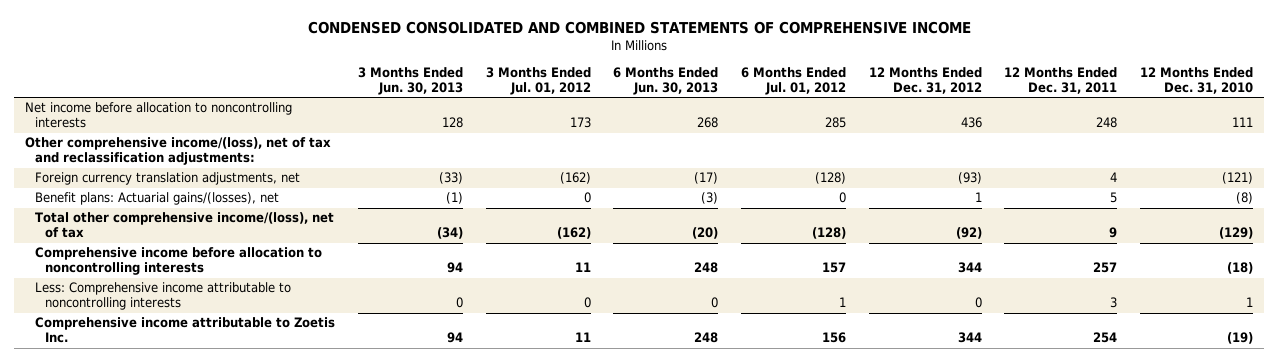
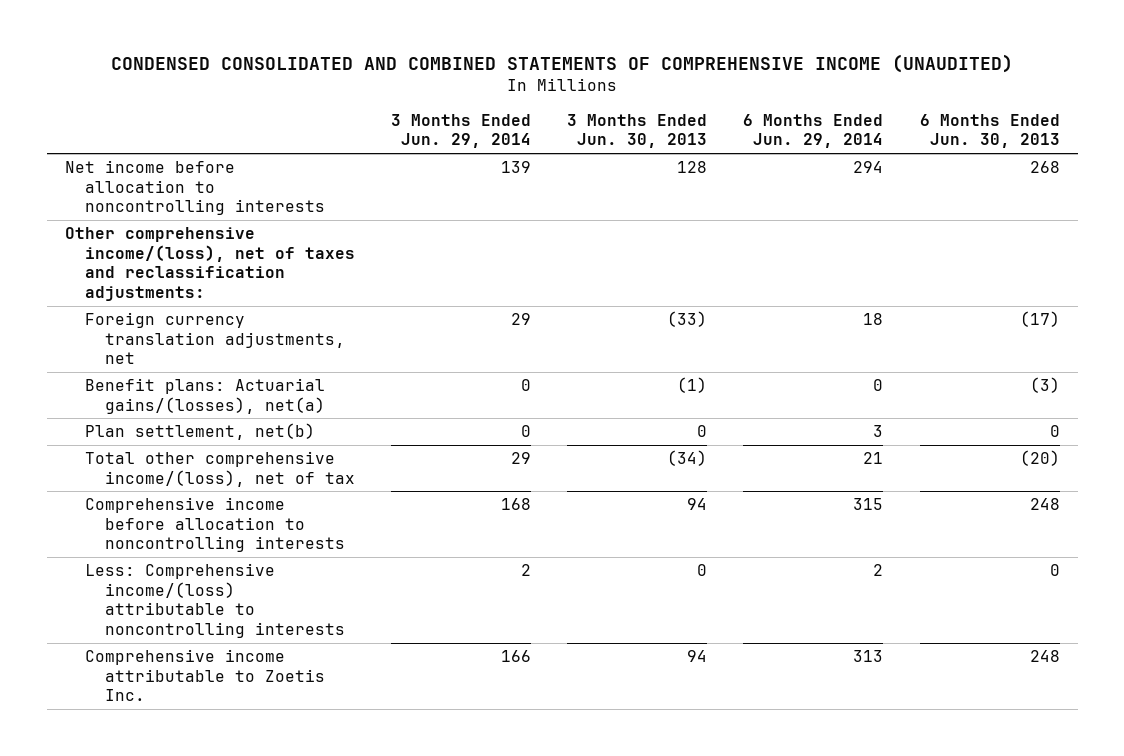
- CONDENSED CONSOLIDATED AND COMBINED STATEMENTS OF COMPREHENSIVE INCOME
+ CONDENSED CONSOLIDATED AND COMBINED STATEMENTS OF COMPREHENSIVE INCOME (UNAUDITED)
- | 3 Months Ended Jun. 30, 2013 | 3 Months Ended Jul. 01, 2012 | 6 Months Ended Jun. 30, 2013 | 6 Months Ended Jul. 01, 2012 | 12 Months Ended Dec. 31, 2012 | 12 Months Ended Dec. 31, 2011 | 12 Months Ended Dec. 31, 2010
+ | 3 Months Ended Jun. 29, 2014 | 3 Months Ended Jun. 30, 2013 | 6 Months Ended Jun. 29, 2014 | 6 Months Ended Jun. 30, 2013
- Other comprehensive income/(loss), net of tax and reclassification adjustments:
+ Other comprehensive income/(loss), net of taxes and reclassification adjustments:
- Benefit plans: Actuarial gains/(losses), net | (1) | 0 | (3) | 0 | 1 | 5 | (8)
+ Benefit plans: Actuarial gains/(losses), net(a) | 0 | (1) | 0 | (3)
+ Plan settlement, net(b) | 0 | 0 | 3 | 0
- Less: Comprehensive income attributable to noncontrolling interests | 0 | 0 | 0 | 1 | 0 | 3 | 1
+ Less: Comprehensive income/(loss) attributable to noncontrolling interests | 2 | 0 | 2 | 0

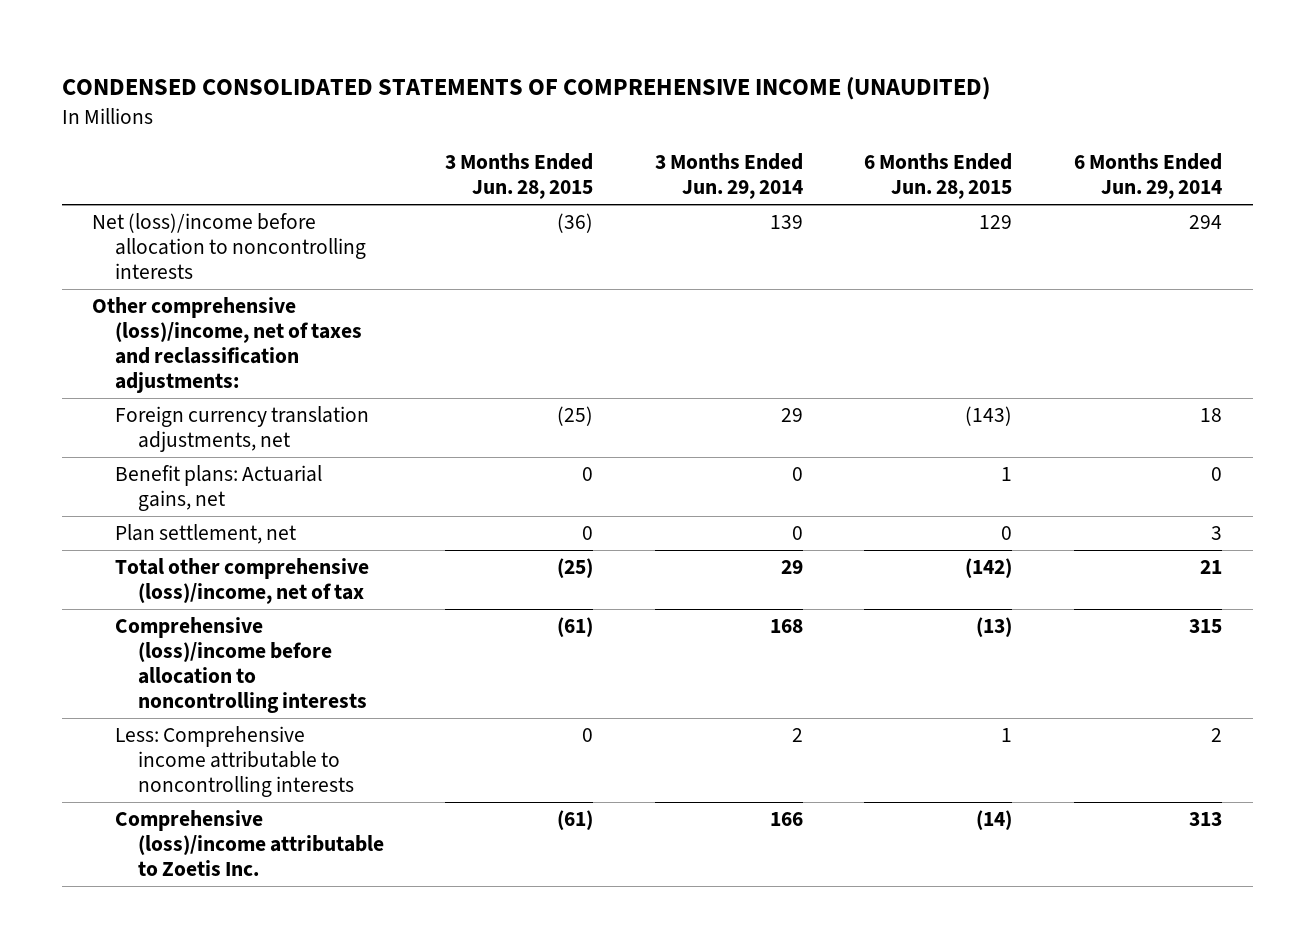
- CONDENSED CONSOLIDATED AND COMBINED STATEMENTS OF COMPREHENSIVE INCOME (UNAUDITED)
+ CONDENSED CONSOLIDATED STATEMENTS OF COMPREHENSIVE INCOME (UNAUDITED)
- | 3 Months Ended Jun. 29, 2014 | 3 Months Ended Jun. 30, 2013 | 6 Months Ended Jun. 29, 2014 | 6 Months Ended Jun. 30, 2013
+ | 3 Months Ended Jun. 28, 2015 | 3 Months Ended Jun. 29, 2014 | 6 Months Ended Jun. 28, 2015 | 6 Months Ended Jun. 29, 2014
- Net income before allocation to noncontrolling interests | 139 | 128 | 294 | 268
- Other comprehensive income/(loss), net of taxes and reclassification adjustments:
+ Net (loss)/income before allocation to noncontrolling interests | (36) | 139 | 129 | 294
+ Other comprehensive (loss)/income, net of taxes and reclassification adjustments:
- Benefit plans: Actuarial gains/(losses), net(a) | 0 | (1) | 0 | (3)
- Plan settlement, net(b) | 0 | 0 | 3 | 0
- Total other comprehensive income/(loss), net of tax | 29 | (34) | 21 | (20)
- Comprehensive income before allocation to noncontrolling interests | 168 | 94 | 315 | 248
- Less: Comprehensive income/(loss) attributable to noncontrolling interests | 2 | 0 | 2 | 0
- Comprehensive income attributable to Zoetis Inc. | 166 | 94 | 313 | 248
+ Benefit plans: Actuarial gains, net | 0 | 0 | 1 | 0
+ Plan settlement, net | 0 | 0 | 0 | 3
+ Total other comprehensive (loss)/income, net of tax | (25) | 29 | (142) | 21
+ Comprehensive (loss)/income before allocation to noncontrolling interests | (61) | 168 | (13) | 315
+ Less: Comprehensive income attributable to noncontrolling interests | 0 | 2 | 1 | 2
+ Comprehensive (loss)/income attributable to Zoetis Inc. | (61) | 166 | (14) | 313

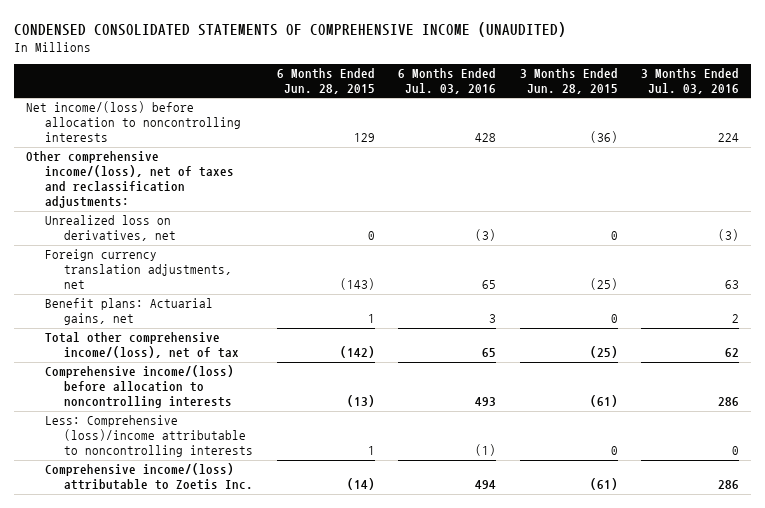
- | 3 Months Ended Jun. 28, 2015 | 3 Months Ended Jun. 29, 2014 | 6 Months Ended Jun. 28, 2015 | 6 Months Ended Jun. 29, 2014
+ | 6 Months Ended Jun. 28, 2015 | 6 Months Ended Jul. 03, 2016 | 3 Months Ended Jun. 28, 2015 | 3 Months Ended Jul. 03, 2016
- Net (loss)/income before allocation to noncontrolling interests | (36) | 139 | 129 | 294
- Other comprehensive (loss)/income, net of taxes and reclassification adjustments:
+ Net income/(loss) before allocation to noncontrolling interests | 129 | 428 | (36) | 224
+ Other comprehensive income/(loss), net of taxes and reclassification adjustments:
+ Unrealized loss on derivatives, net | 0 | (3) | 0 | (3)
- Plan settlement, net | 0 | 0 | 0 | 3
- Total other comprehensive (loss)/income, net of tax | (25) | 29 | (142) | 21
- Comprehensive (loss)/income before allocation to noncontrolling interests | (61) | 168 | (13) | 315
- Less: Comprehensive income attributable to noncontrolling interests | 0 | 2 | 1 | 2
- Comprehensive (loss)/income attributable to Zoetis Inc. | (61) | 166 | (14) | 313
+ Total other comprehensive income/(loss), net of tax | (142) | 65 | (25) | 62
+ Comprehensive income/(loss) before allocation to noncontrolling interests | (13) | 493 | (61) | 286
+ Less: Comprehensive (loss)/income attributable to noncontrolling interests | 1 | (1) | 0 | 0
+ Comprehensive income/(loss) attributable to Zoetis Inc. | (14) | 494 | (61) | 286

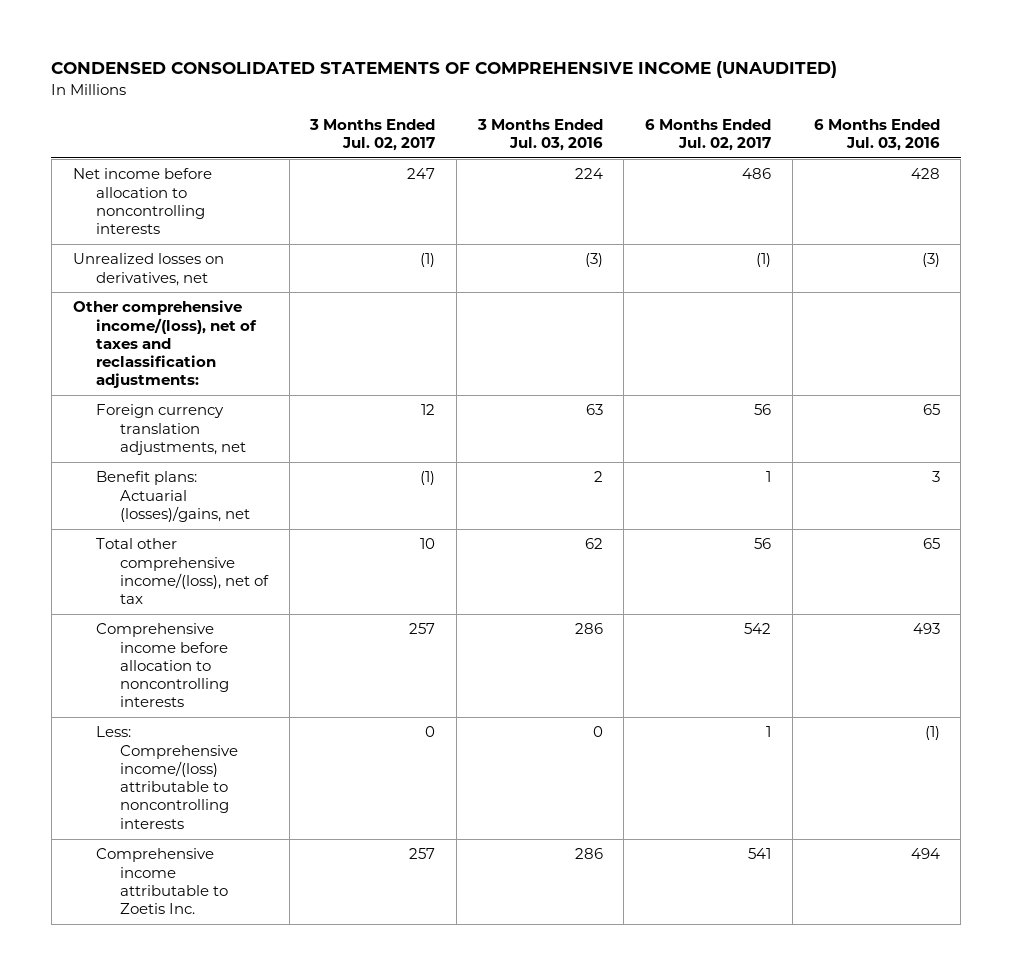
- | 6 Months Ended Jun. 28, 2015 | 6 Months Ended Jul. 03, 2016 | 3 Months Ended Jun. 28, 2015 | 3 Months Ended Jul. 03, 2016
+ | 3 Months Ended Jul. 02, 2017 | 3 Months Ended Jul. 03, 2016 | 6 Months Ended Jul. 02, 2017 | 6 Months Ended Jul. 03, 2016
- Net income/(loss) before allocation to noncontrolling interests | 129 | 428 | (36) | 224
+ Net income before allocation to noncontrolling interests | 247 | 224 | 486 | 428
+ Unrealized losses on derivatives, net | (1) | (3) | (1) | (3)
- Unrealized loss on derivatives, net | 0 | (3) | 0 | (3)
- Benefit plans: Actuarial gains, net | 1 | 3 | 0 | 2
+ Benefit plans: Actuarial (losses)/gains, net | (1) | 2 | 1 | 3
- Comprehensive income/(loss) before allocation to noncontrolling interests | (13) | 493 | (61) | 286
- Less: Comprehensive (loss)/income attributable to noncontrolling interests | 1 | (1) | 0 | 0
- Comprehensive income/(loss) attributable to Zoetis Inc. | (14) | 494 | (61) | 286
+ Comprehensive income before allocation to noncontrolling interests | 257 | 286 | 542 | 493
+ Less: Comprehensive income/(loss) attributable to noncontrolling interests | 0 | 0 | 1 | (1)
+ Comprehensive income attributable to Zoetis Inc. | 257 | 286 | 541 | 494

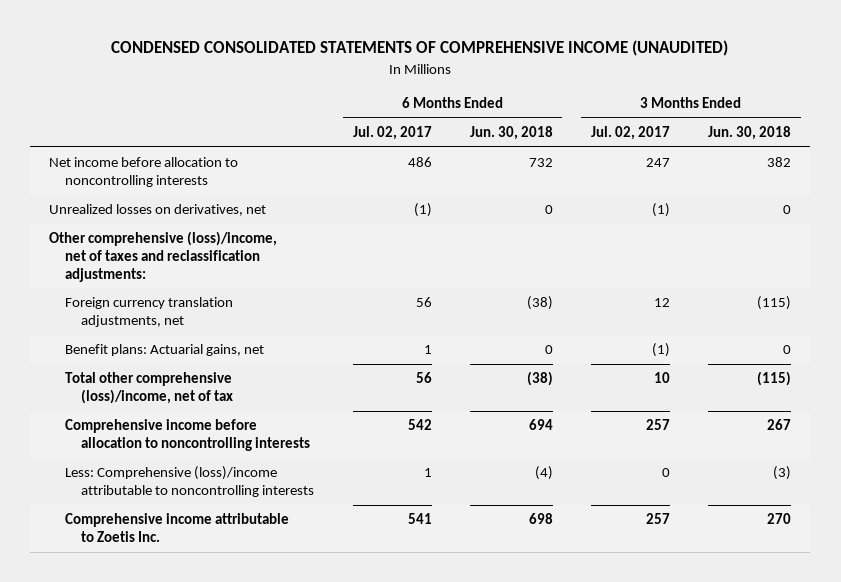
- | 3 Months Ended Jul. 02, 2017 | 3 Months Ended Jul. 03, 2016 | 6 Months Ended Jul. 02, 2017 | 6 Months Ended Jul. 03, 2016
+ | 6 Months Ended Jul. 02, 2017 | 6 Months Ended Jun. 30, 2018 | 3 Months Ended Jul. 02, 2017 | 3 Months Ended Jun. 30, 2018
- Other comprehensive income/(loss), net of taxes and reclassification adjustments:
+ Other comprehensive (loss)/income, net of taxes and reclassification adjustments:
- Benefit plans: Actuarial (losses)/gains, net | (1) | 2 | 1 | 3
- Total other comprehensive income/(loss), net of tax | 10 | 62 | 56 | 65
+ Benefit plans: Actuarial gains, net | 1 | 0 | (1) | 0
+ Total other comprehensive (loss)/income, net of tax | 56 | (38) | 10 | (115)
- Less: Comprehensive income/(loss) attributable to noncontrolling interests | 0 | 0 | 1 | (1)
+ Less: Comprehensive (loss)/income attributable to noncontrolling interests | 1 | (4) | 0 | (3)

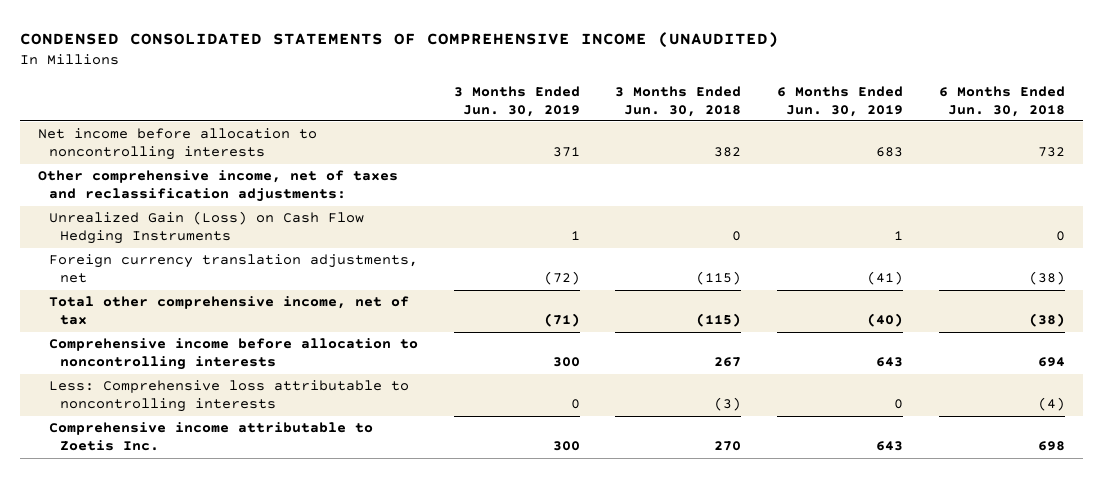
- | 6 Months Ended Jul. 02, 2017 | 6 Months Ended Jun. 30, 2018 | 3 Months Ended Jul. 02, 2017 | 3 Months Ended Jun. 30, 2018
+ | 3 Months Ended Jun. 30, 2019 | 3 Months Ended Jun. 30, 2018 | 6 Months Ended Jun. 30, 2019 | 6 Months Ended Jun. 30, 2018
- Unrealized losses on derivatives, net | (1) | 0 | (1) | 0
- Other comprehensive (loss)/income, net of taxes and reclassification adjustments:
+ Other comprehensive income, net of taxes and reclassification adjustments:
+ Unrealized Gain (Loss) on Cash Flow Hedging Instruments | 1 | 0 | 1 | 0
- Benefit plans: Actuarial gains, net | 1 | 0 | (1) | 0
- Total other comprehensive (loss)/income, net of tax | 56 | (38) | 10 | (115)
+ Total other comprehensive income, net of tax | (71) | (115) | (40) | (38)
- Less: Comprehensive (loss)/income attributable to noncontrolling interests | 1 | (4) | 0 | (3)
+ Less: Comprehensive loss attributable to noncontrolling interests | 0 | (3) | 0 | (4)

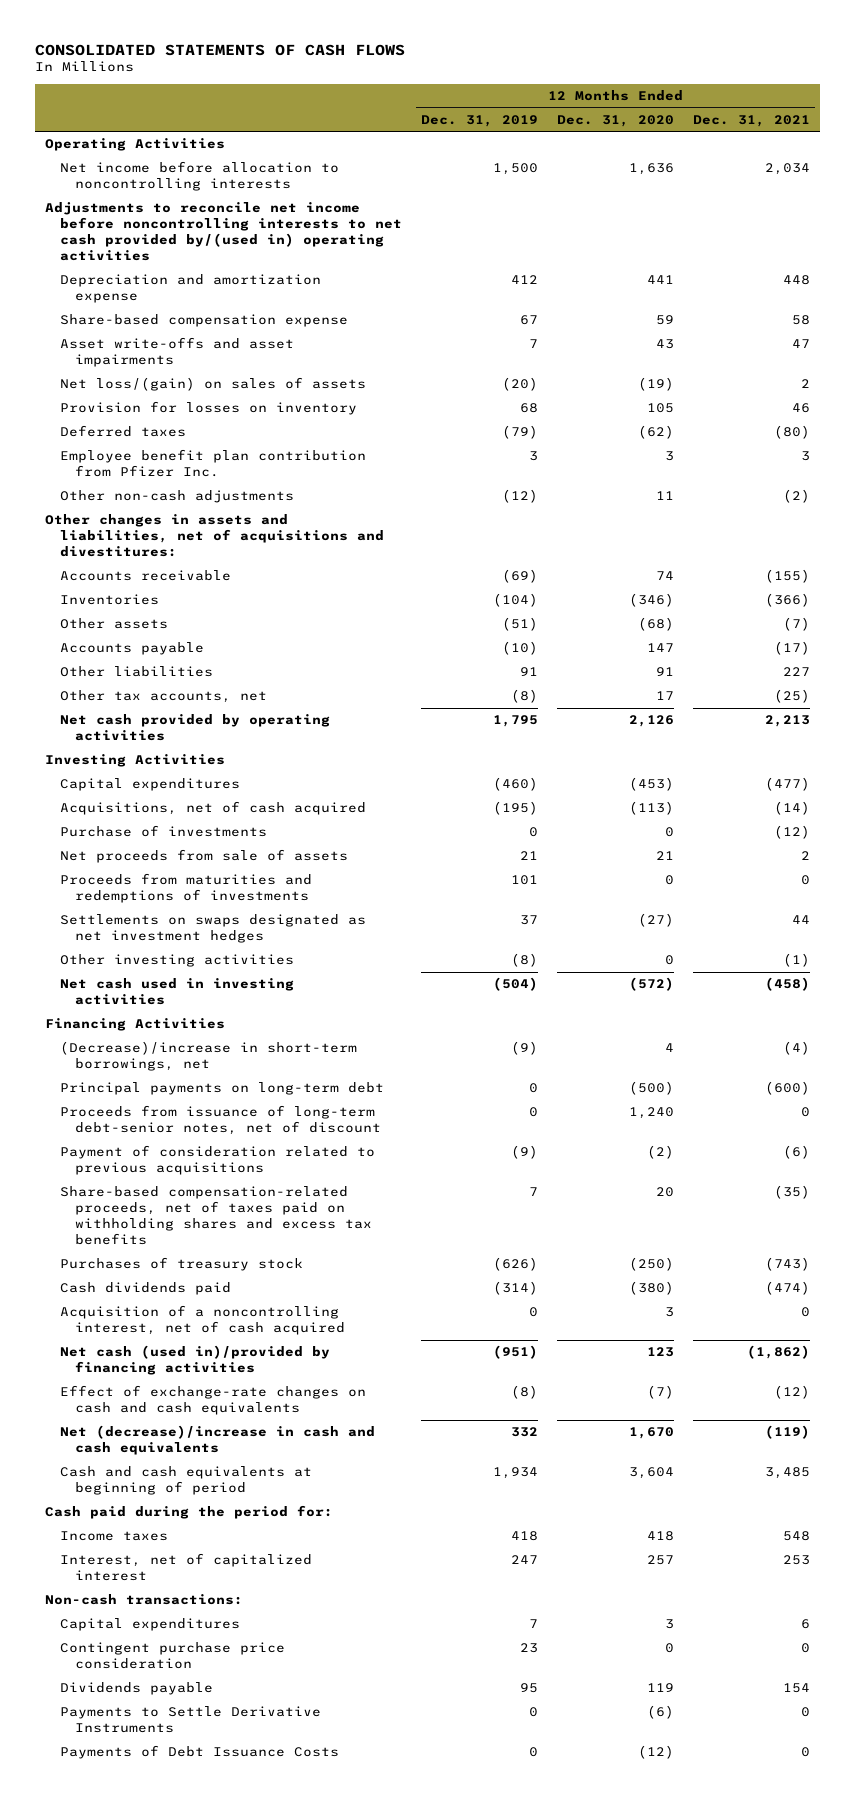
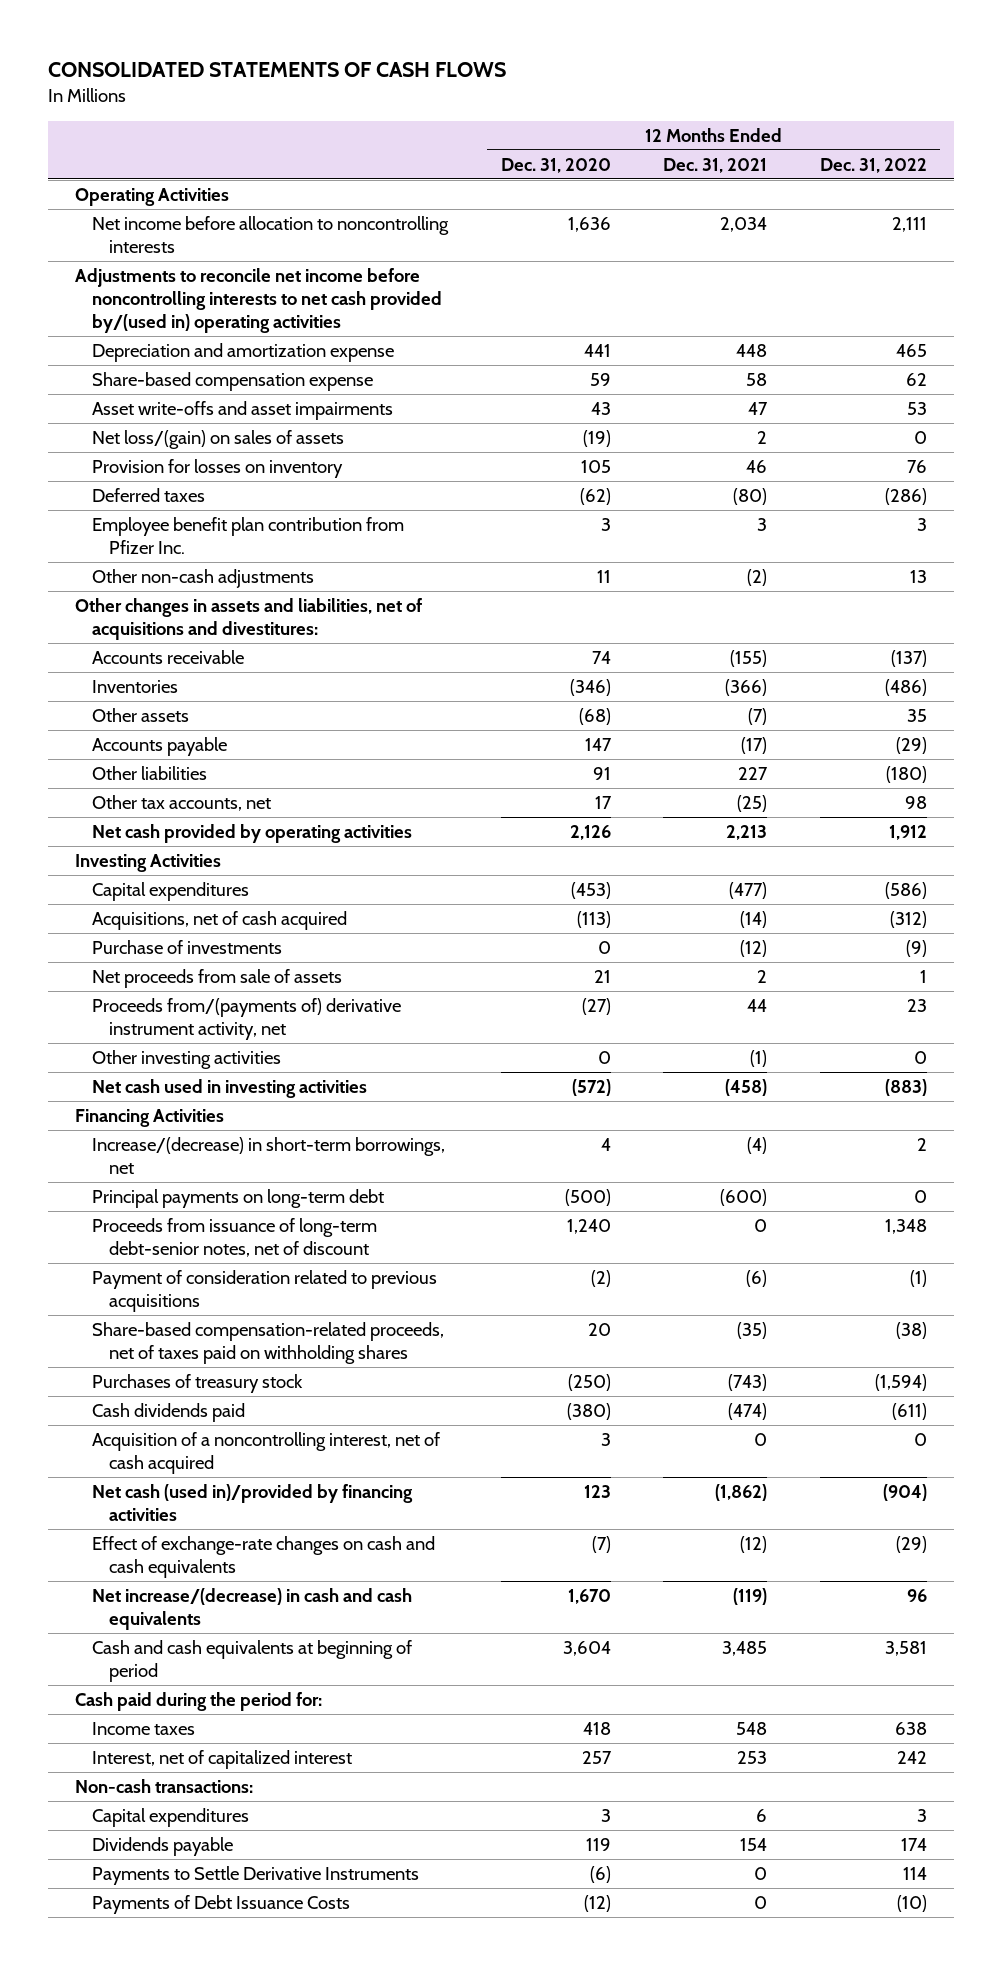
- | 12 Months Ended Dec. 31, 2019 | 12 Months Ended Dec. 31, 2020 | 12 Months Ended Dec. 31, 2021
+ | 12 Months Ended Dec. 31, 2020 | 12 Months Ended Dec. 31, 2021 | 12 Months Ended Dec. 31, 2022
- Proceeds from maturities and redemptions of investments | 101 | 0 | 0
- Settlements on swaps designated as net investment hedges | 37 | (27) | 44
+ Proceeds from/(payments of) derivative instrument activity, net | (27) | 44 | 23
- (Decrease)/increase in short-term borrowings, net | (9) | 4 | (4)
+ Increase/(decrease) in short-term borrowings, net | 4 | (4) | 2
- Share-based compensation-related proceeds, net of taxes paid on withholding shares and excess tax benefits | 7 | 20 | (35)
+ Share-based compensation-related proceeds, net of taxes paid on withholding shares | 20 | (35) | (38)
- Net (decrease)/increase in cash and cash equivalents | 332 | 1,670 | (119)
+ Net increase/(decrease) in cash and cash equivalents | 1,670 | (119) | 96
- Contingent purchase price consideration | 23 | 0 | 0

